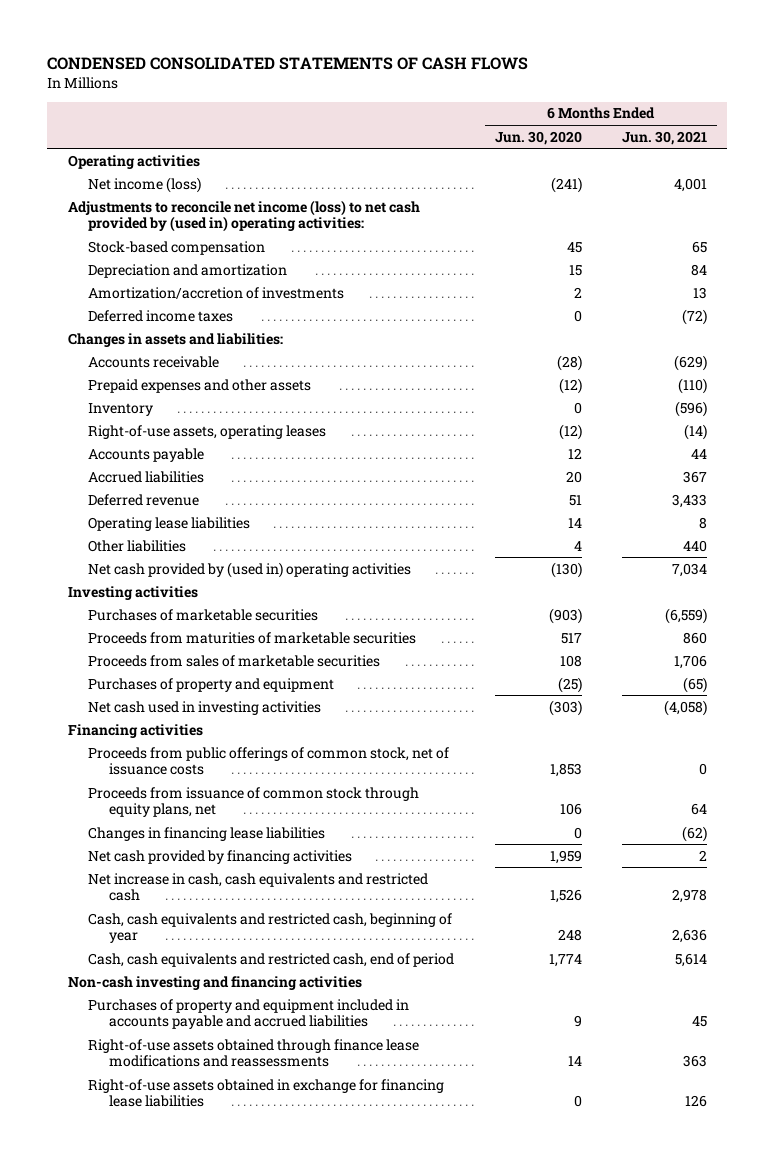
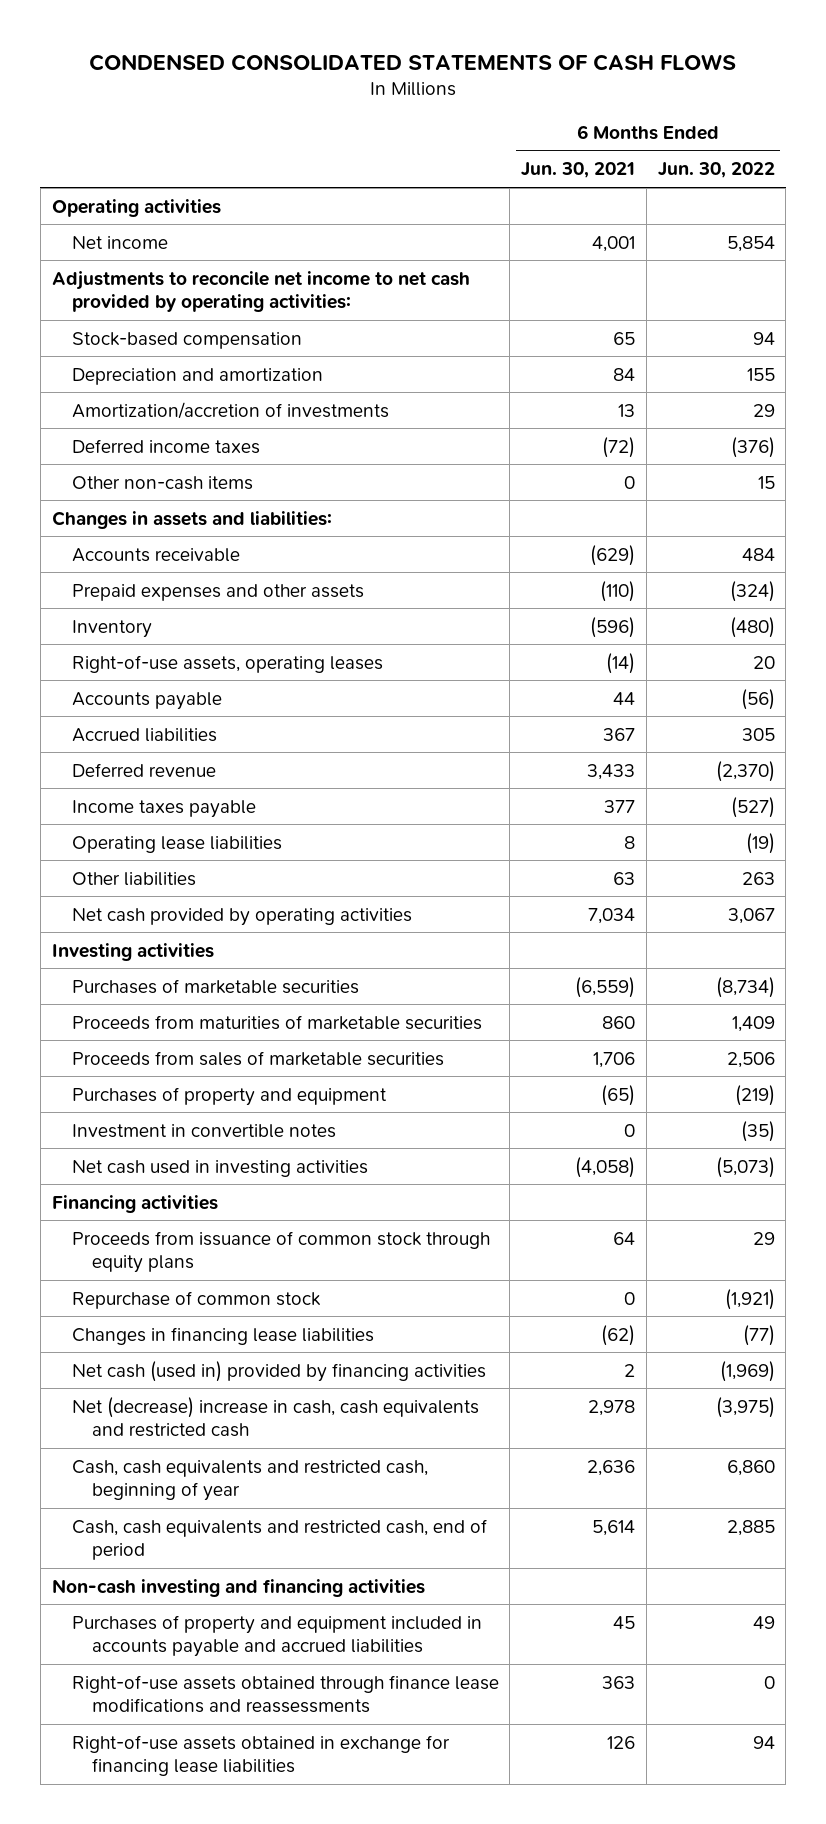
- | 6 Months Ended Jun. 30, 2020 | 6 Months Ended Jun. 30, 2021
+ | 6 Months Ended Jun. 30, 2021 | 6 Months Ended Jun. 30, 2022
- Net income (loss) | (241) | 4,001
- Adjustments to reconcile net income (loss) to net cash provided by (used in) operating activities:
+ Net income | 4,001 | 5,854
+ Adjustments to reconcile net income to net cash provided by operating activities:
+ Other non-cash items | 0 | 15
+ Income taxes payable | 377 | (527)
- Other liabilities | 4 | 440
- Net cash provided by (used in) operating activities | (130) | 7,034
+ Other liabilities | 63 | 263
+ Net cash provided by operating activities | 7,034 | 3,067
+ Investment in convertible notes | 0 | (35)
- Proceeds from public offerings of common stock, net of issuance costs | 1,853 | 0
- Proceeds from issuance of common stock through equity plans, net | 106 | 64
+ Proceeds from issuance of common stock through equity plans | 64 | 29
+ Repurchase of common stock | 0 | (1,921)
- Net cash provided by financing activities | 1,959 | 2
- Net increase in cash, cash equivalents and restricted cash | 1,526 | 2,978
+ Net cash (used in) provided by financing activities | 2 | (1,969)
+ Net (decrease) increase in cash, cash equivalents and restricted cash | 2,978 | (3,975)

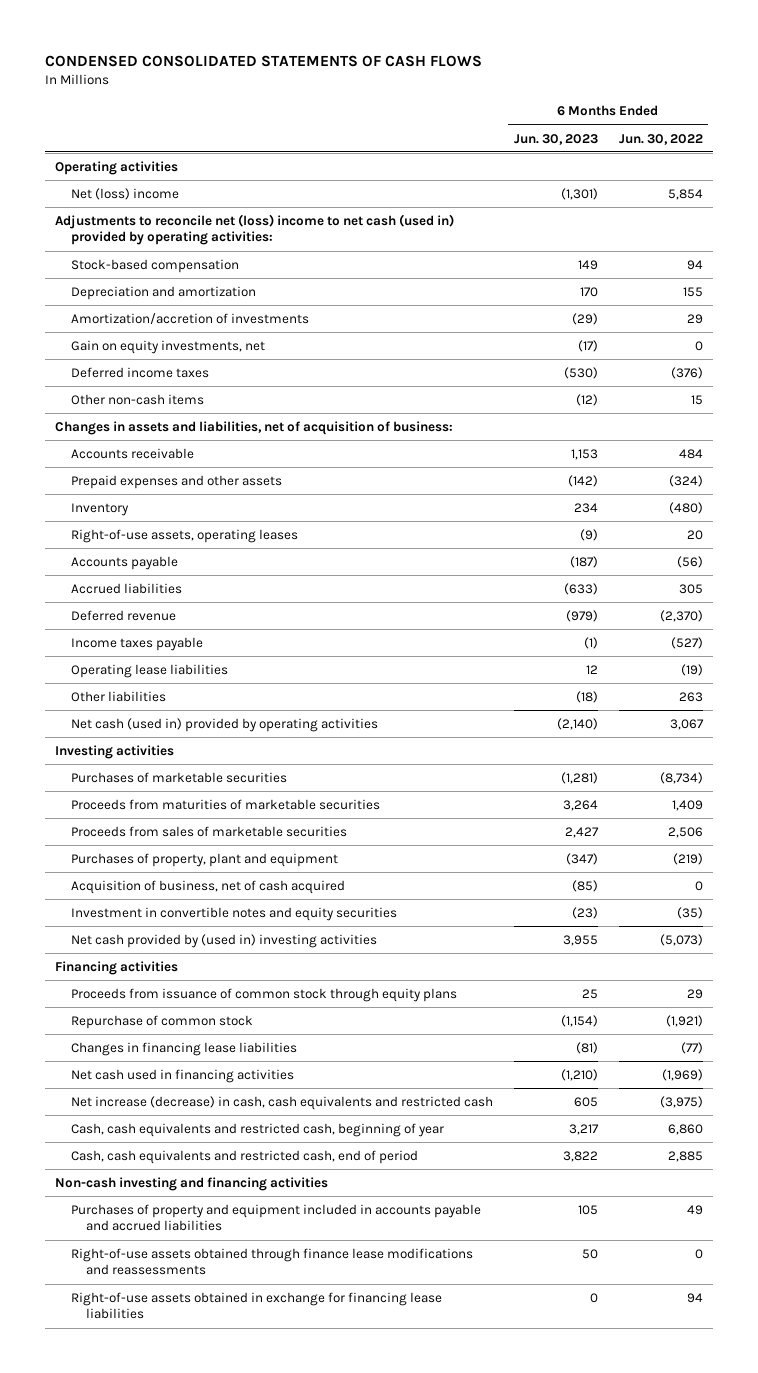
- | 6 Months Ended Jun. 30, 2021 | 6 Months Ended Jun. 30, 2022
+ | 6 Months Ended Jun. 30, 2023 | 6 Months Ended Jun. 30, 2022
- Net income | 4,001 | 5,854
- Adjustments to reconcile net income to net cash provided by operating activities:
+ Net (loss) income | (1,301) | 5,854
+ Adjustments to reconcile net (loss) income to net cash (used in) provided by operating activities:
+ Gain on equity investments, net | (17) | 0
- Changes in assets and liabilities:
+ Changes in assets and liabilities, net of acquisition of business:
- Net cash provided by operating activities | 7,034 | 3,067
+ Net cash (used in) provided by operating activities | (2,140) | 3,067
- Purchases of property and equipment | (65) | (219)
- Investment in convertible notes | 0 | (35)
- Net cash used in investing activities | (4,058) | (5,073)
+ Purchases of property, plant and equipment | (347) | (219)
+ Acquisition of business, net of cash acquired | (85) | 0
+ Investment in convertible notes and equity securities | (23) | (35)
+ Net cash provided by (used in) investing activities | 3,955 | (5,073)
- Net cash (used in) provided by financing activities | 2 | (1,969)
- Net (decrease) increase in cash, cash equivalents and restricted cash | 2,978 | (3,975)
+ Net cash used in financing activities | (1,210) | (1,969)
+ Net increase (decrease) in cash, cash equivalents and restricted cash | 605 | (3,975)

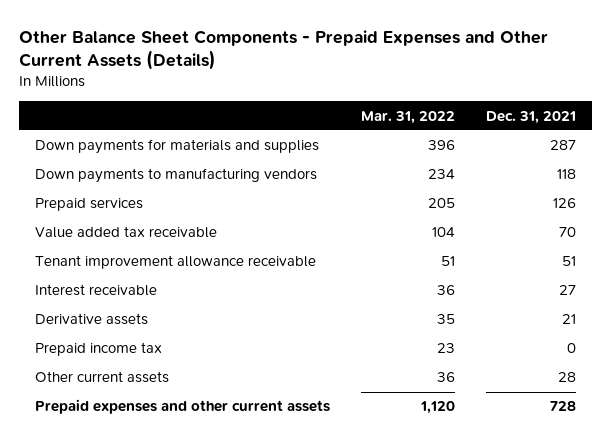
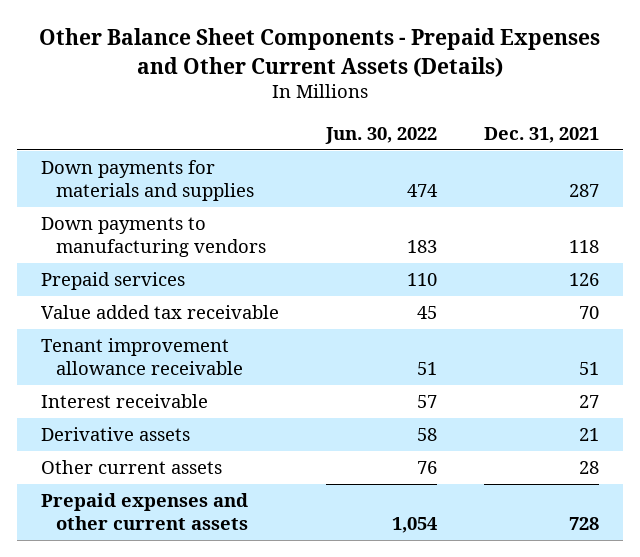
- | Mar. 31, 2022 | Dec. 31, 2021
+ | Jun. 30, 2022 | Dec. 31, 2021
- Prepaid income tax | 23 | 0

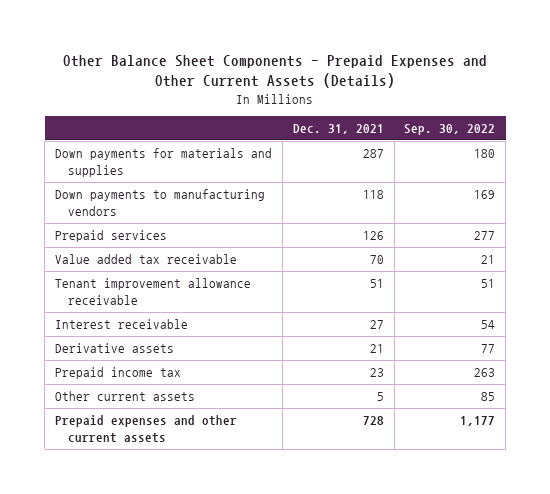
- | Jun. 30, 2022 | Dec. 31, 2021
+ | Dec. 31, 2021 | Sep. 30, 2022
- Other current assets | 76 | 28
+ Prepaid income tax | 23 | 263
+ Other current assets | 5 | 85

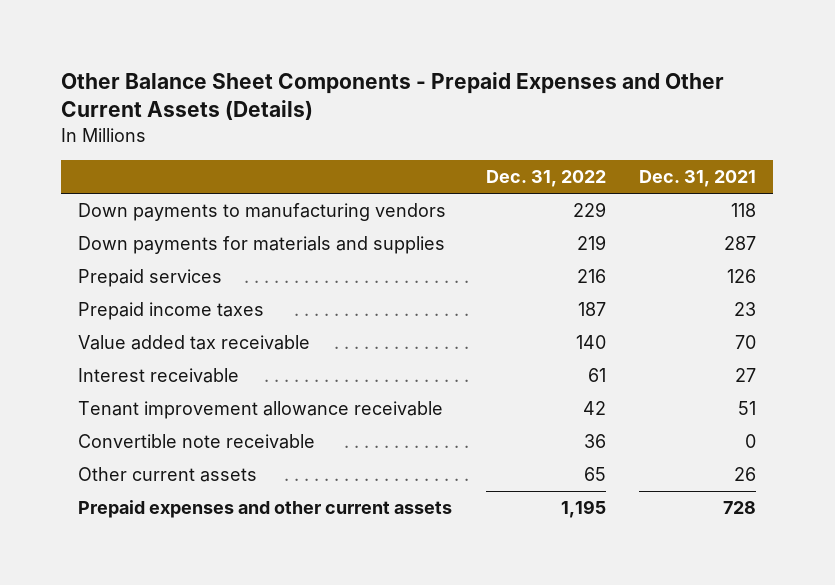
- | Dec. 31, 2021 | Sep. 30, 2022
+ | Dec. 31, 2022 | Dec. 31, 2021
moved down: Down payments for materials and supplies | 219 | 287
+ Prepaid income taxes | 187 | 23
- Derivative assets | 21 | 77
- Prepaid income tax | 23 | 263
- Other current assets | 5 | 85
moved down: Tenant improvement allowance receivable | 42 | 51
+ Convertible note receivable | 36 | 0
+ Other current assets | 65 | 26

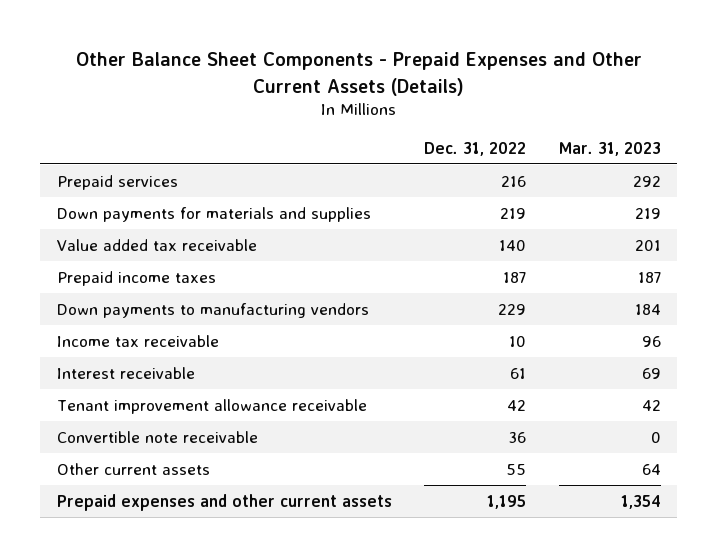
- | Dec. 31, 2022 | Dec. 31, 2021
+ | Dec. 31, 2022 | Mar. 31, 2023
moved down: Down payments for materials and supplies | 219 | 219
moved down: Prepaid income taxes | 187 | 187
moved down: Down payments to manufacturing vendors | 229 | 184
+ Income tax receivable | 10 | 96
- Other current assets | 65 | 26
+ Other current assets | 55 | 64

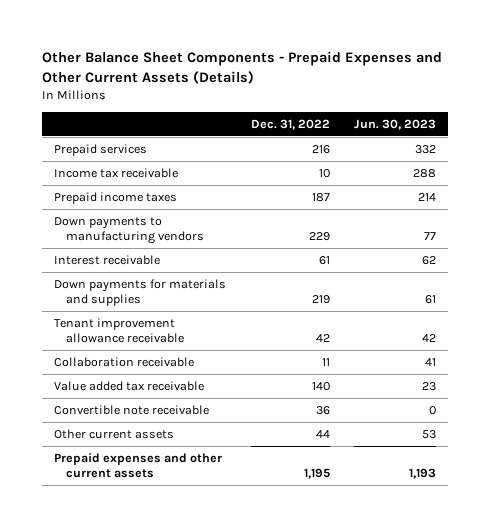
- | Dec. 31, 2022 | Mar. 31, 2023
+ | Dec. 31, 2022 | Jun. 30, 2023
moved up: Income tax receivable | 10 | 288
moved down: Down payments for materials and supplies | 219 | 61
+ Collaboration receivable | 11 | 41
moved down: Value added tax receivable | 140 | 23
- Other current assets | 55 | 64
+ Other current assets | 44 | 53

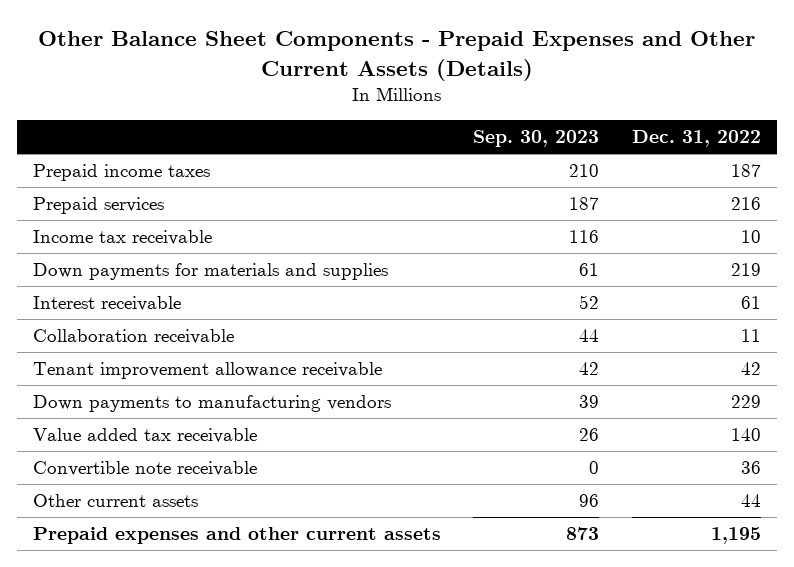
- | Dec. 31, 2022 | Jun. 30, 2023
+ | Sep. 30, 2023 | Dec. 31, 2022
moved up: Prepaid income taxes | 210 | 187
moved down: Interest receivable | 52 | 61
moved down: Tenant improvement allowance receivable | 42 | 42
moved down: Down payments to manufacturing vendors | 39 | 229

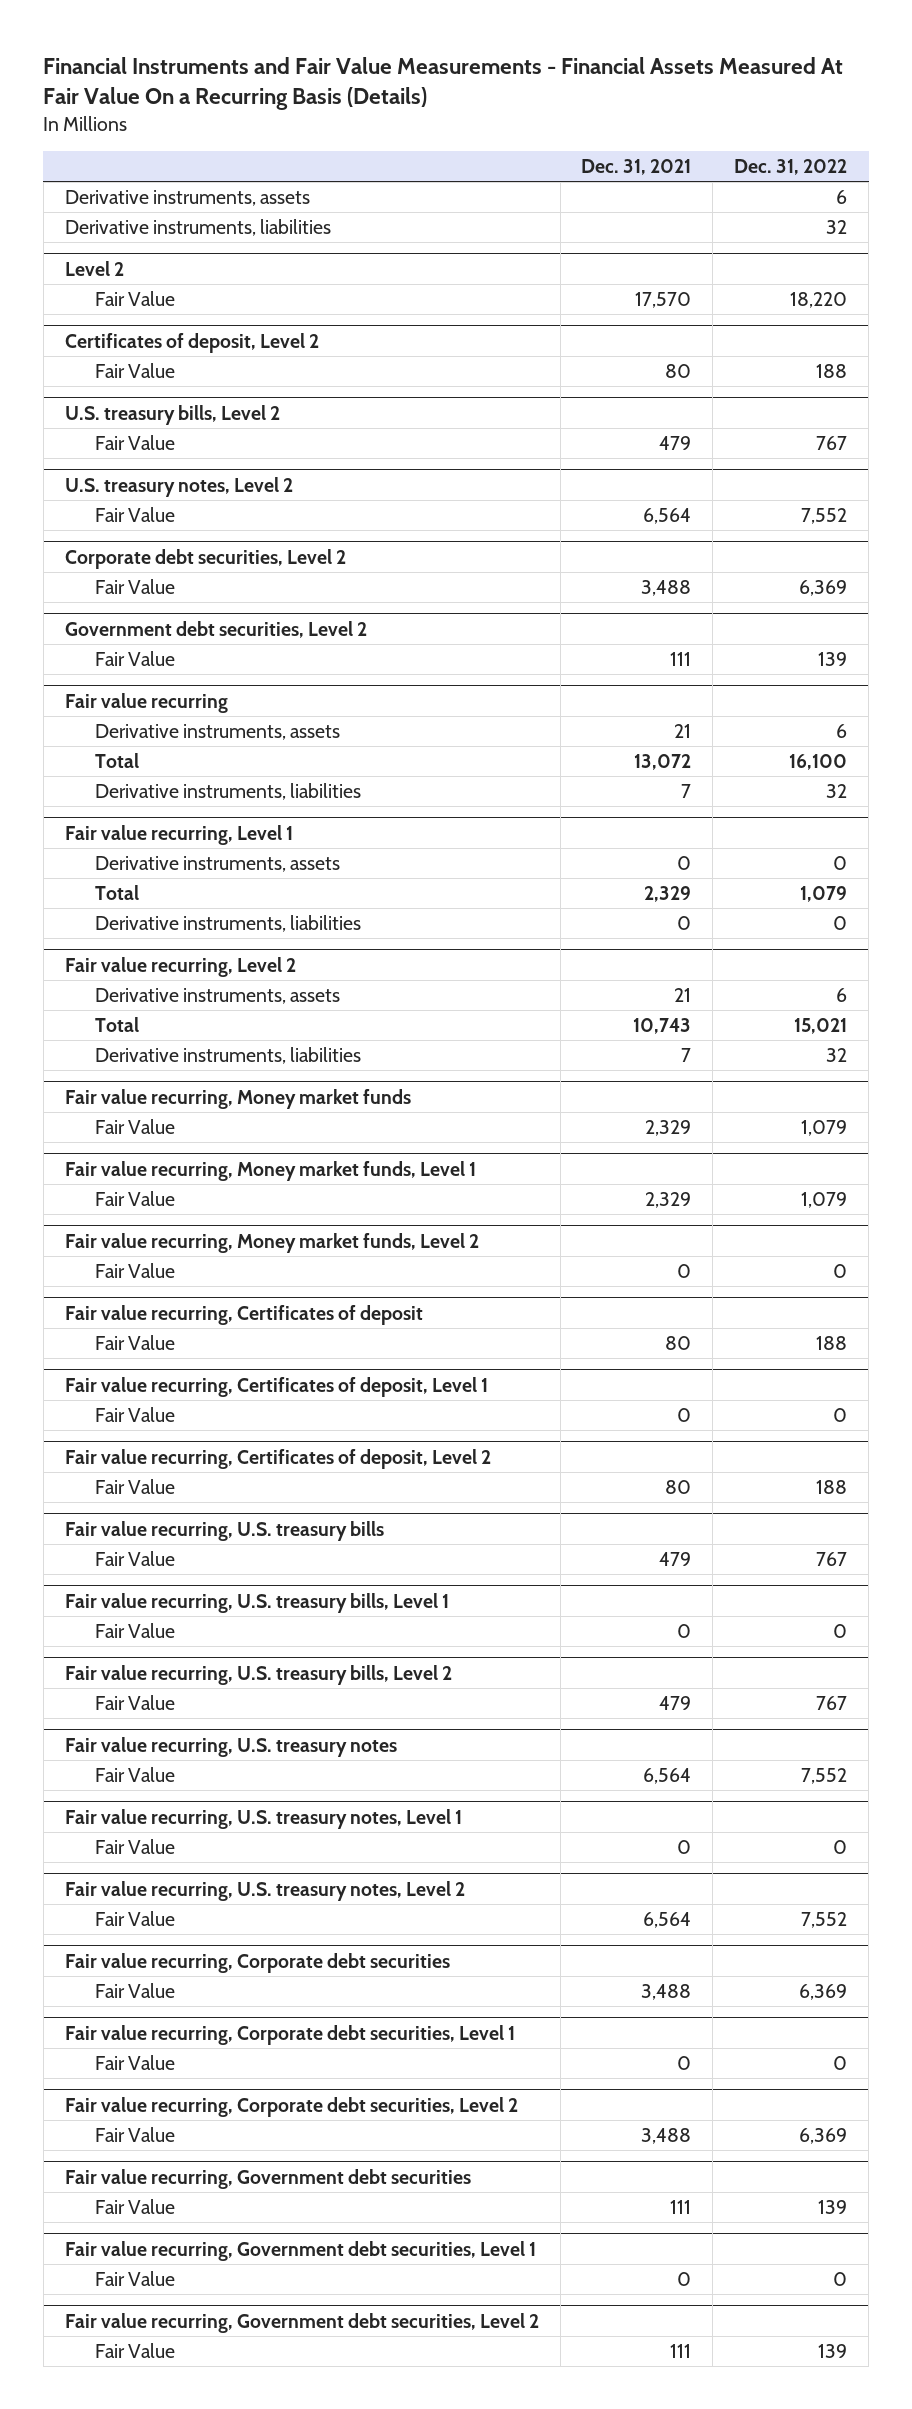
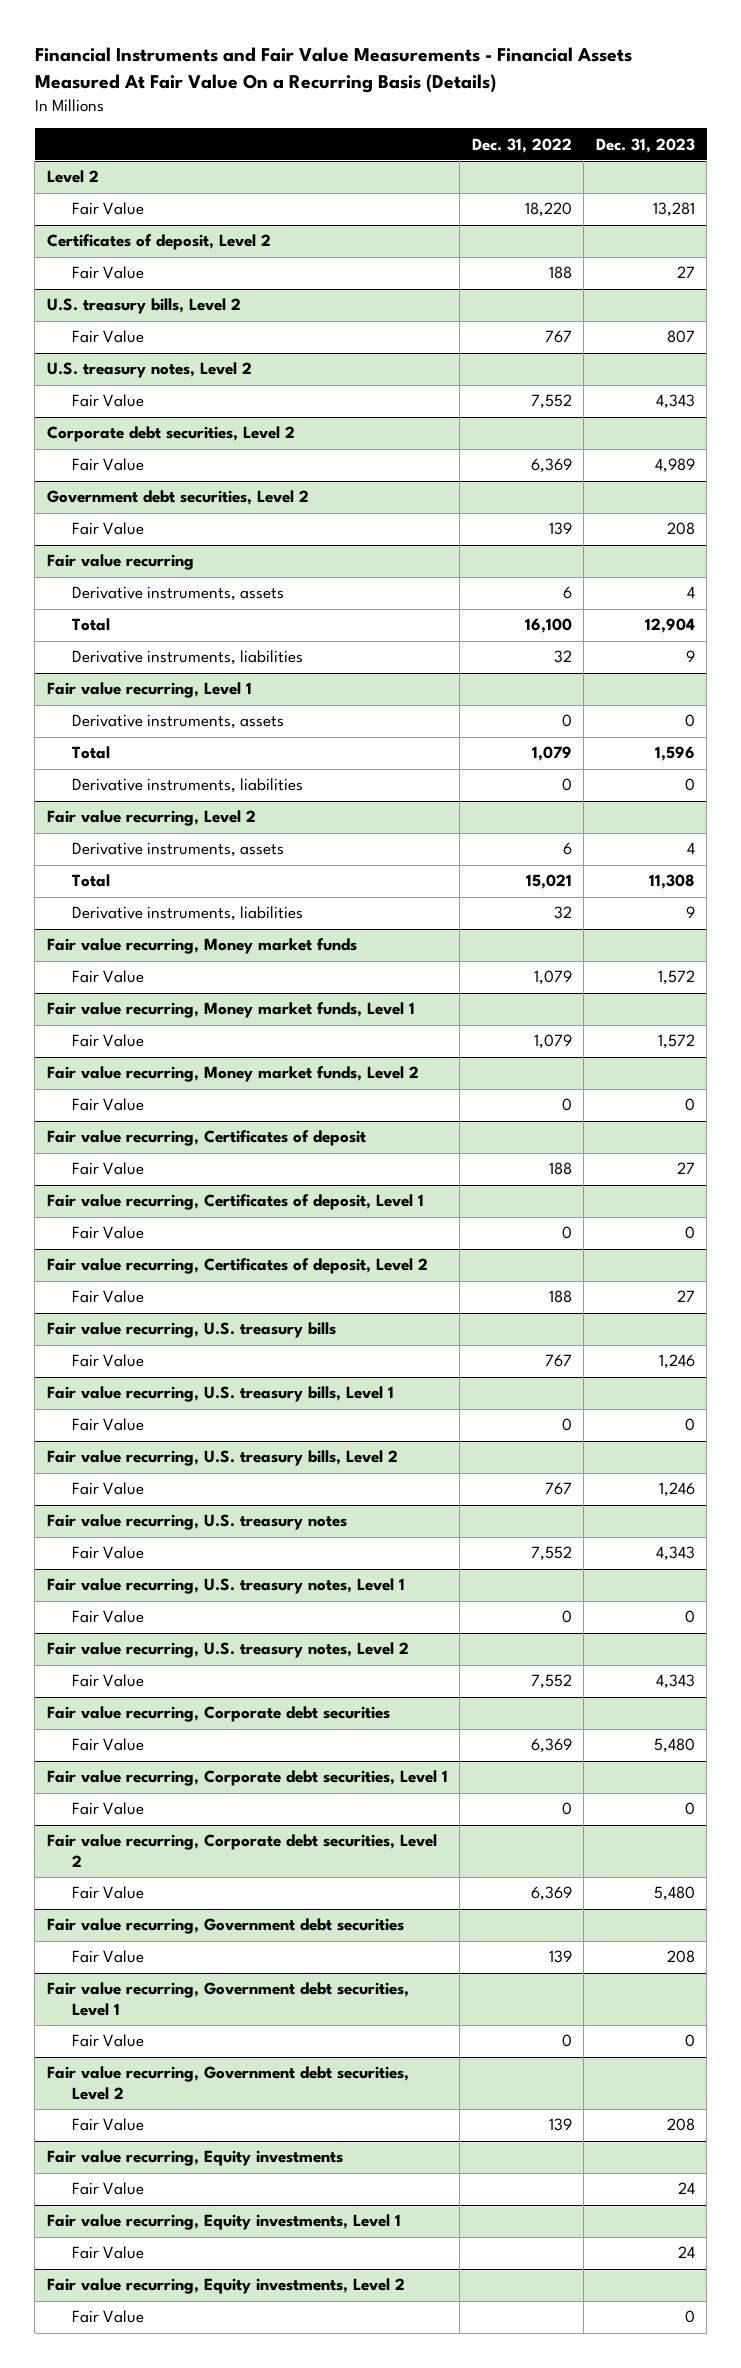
- | Dec. 31, 2021 | Dec. 31, 2022
+ | Dec. 31, 2022 | Dec. 31, 2023
- Derivative instruments, assets | | 6
- Derivative instruments, liabilities | | 32
+ Fair value recurring, Equity investments
+ Fair Value | | 24
+ Fair value recurring, Equity investments, Level 1
+ Fair Value | | 24
+ Fair value recurring, Equity investments, Level 2
+ Fair Value | | 0

